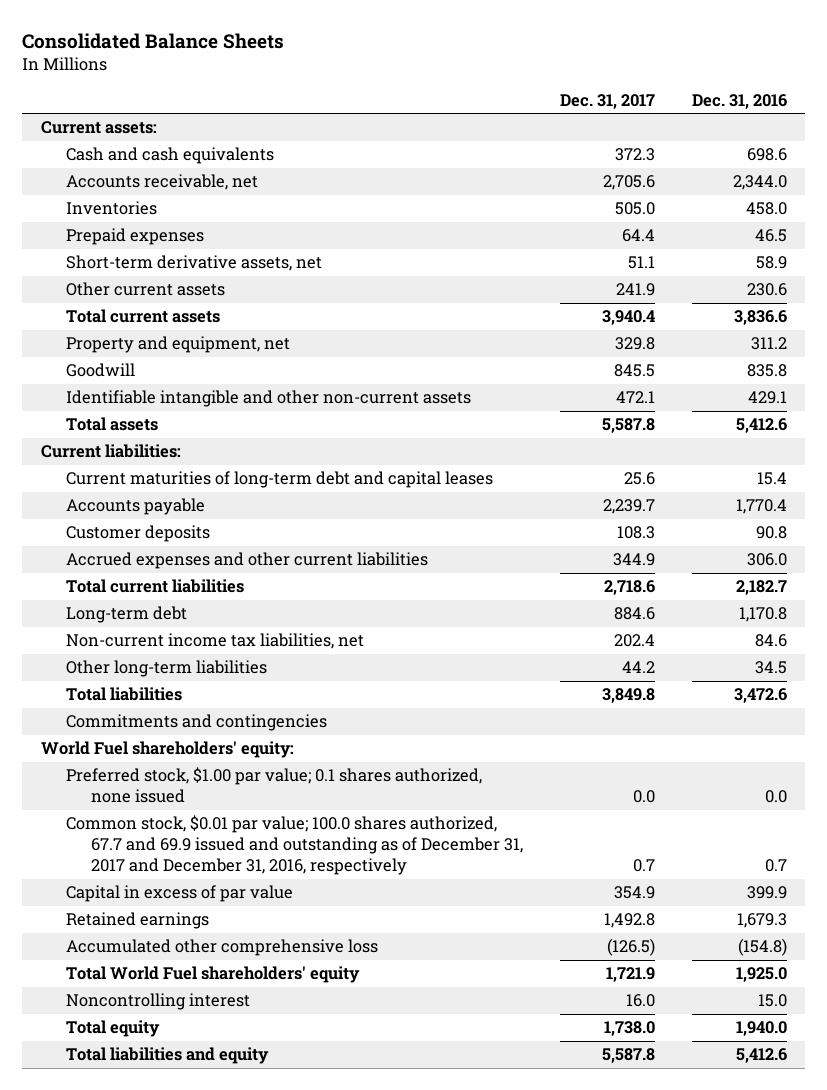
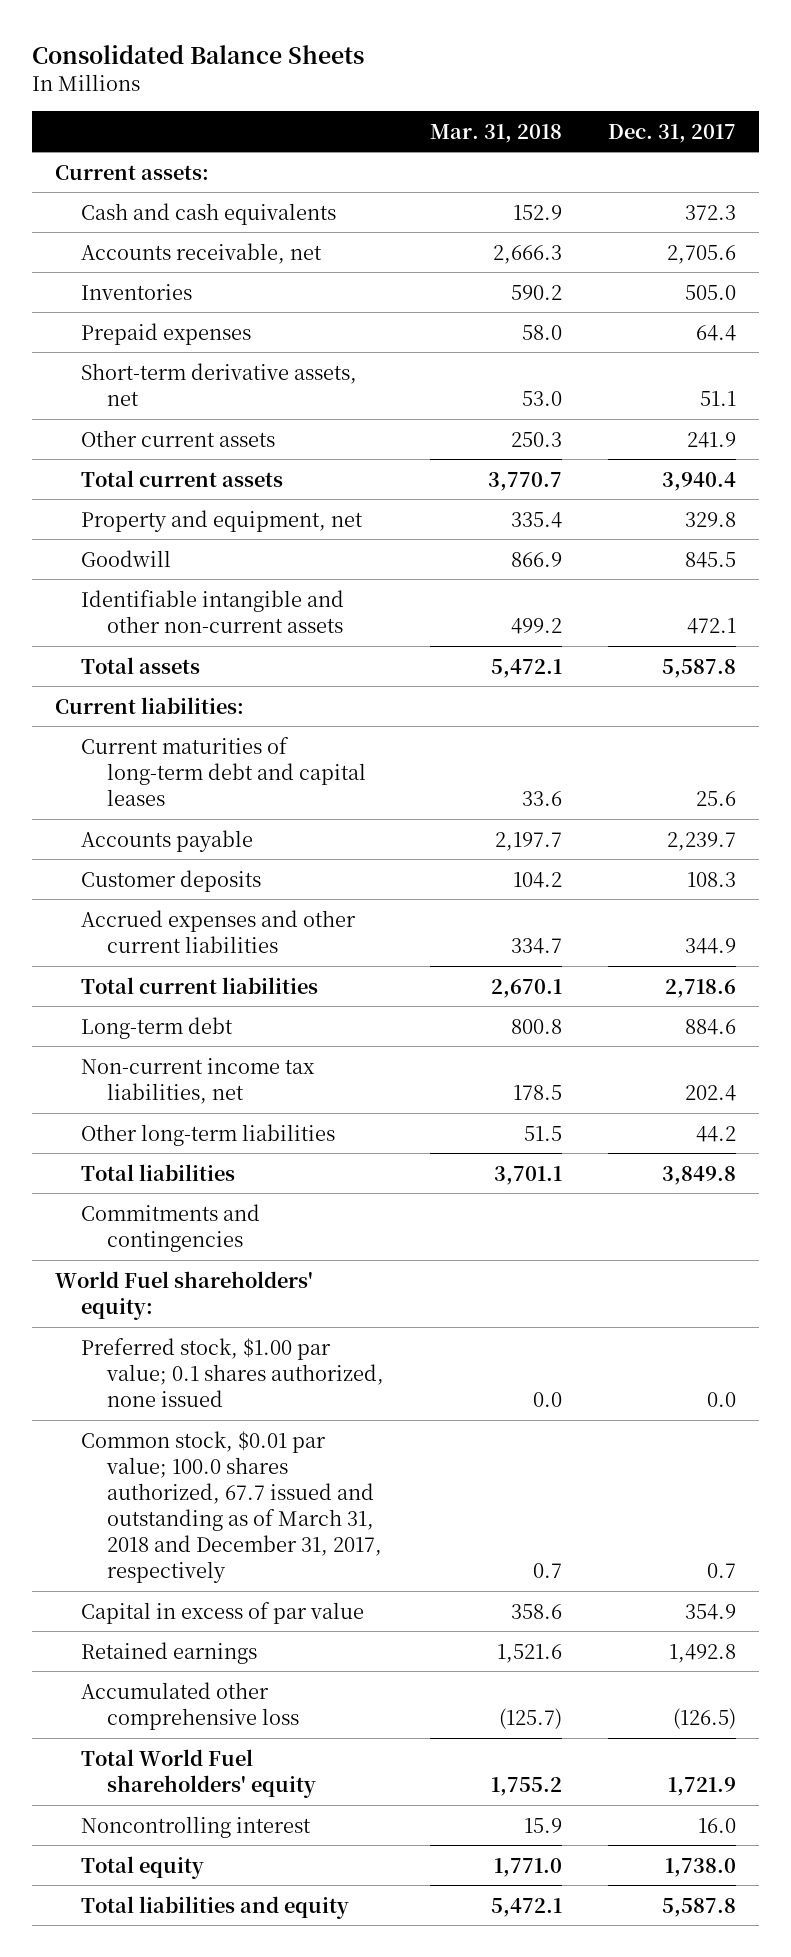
- | Dec. 31, 2017 | Dec. 31, 2016
+ | Mar. 31, 2018 | Dec. 31, 2017
- Common stock, $0.01 par value; 100.0 shares authorized, 67.7 and 69.9 issued and outstanding as of December 31, 2017 and December 31, 2016, respectively | 0.7 | 0.7
+ Common stock, $0.01 par value; 100.0 shares authorized, 67.7 issued and outstanding as of March 31, 2018 and December 31, 2017, respectively | 0.7 | 0.7

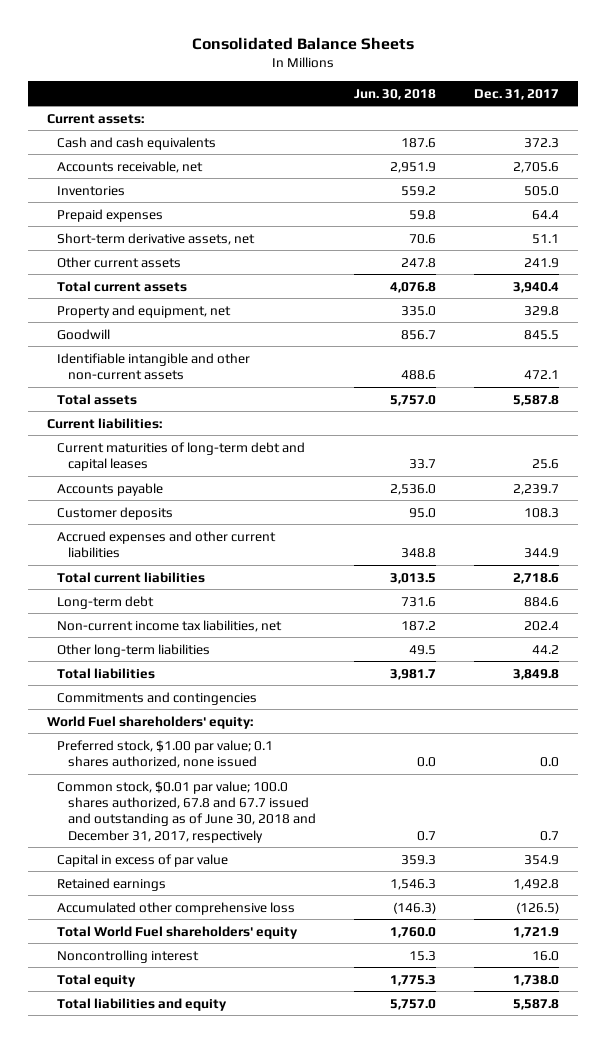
- | Mar. 31, 2018 | Dec. 31, 2017
+ | Jun. 30, 2018 | Dec. 31, 2017
- Common stock, $0.01 par value; 100.0 shares authorized, 67.7 issued and outstanding as of March 31, 2018 and December 31, 2017, respectively | 0.7 | 0.7
+ Common stock, $0.01 par value; 100.0 shares authorized, 67.8 and 67.7 issued and outstanding as of June 30, 2018 and December 31, 2017, respectively | 0.7 | 0.7

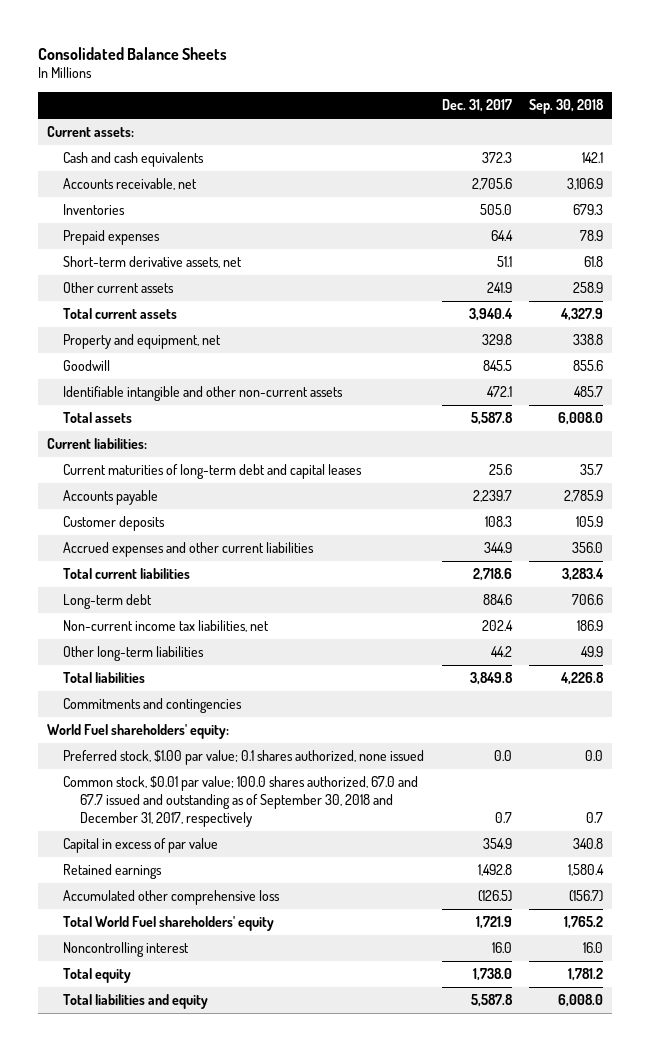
- | Jun. 30, 2018 | Dec. 31, 2017
+ | Dec. 31, 2017 | Sep. 30, 2018
- Common stock, $0.01 par value; 100.0 shares authorized, 67.8 and 67.7 issued and outstanding as of June 30, 2018 and December 31, 2017, respectively | 0.7 | 0.7
+ Common stock, $0.01 par value; 100.0 shares authorized, 67.0 and 67.7 issued and outstanding as of September 30, 2018 and December 31, 2017, respectively | 0.7 | 0.7

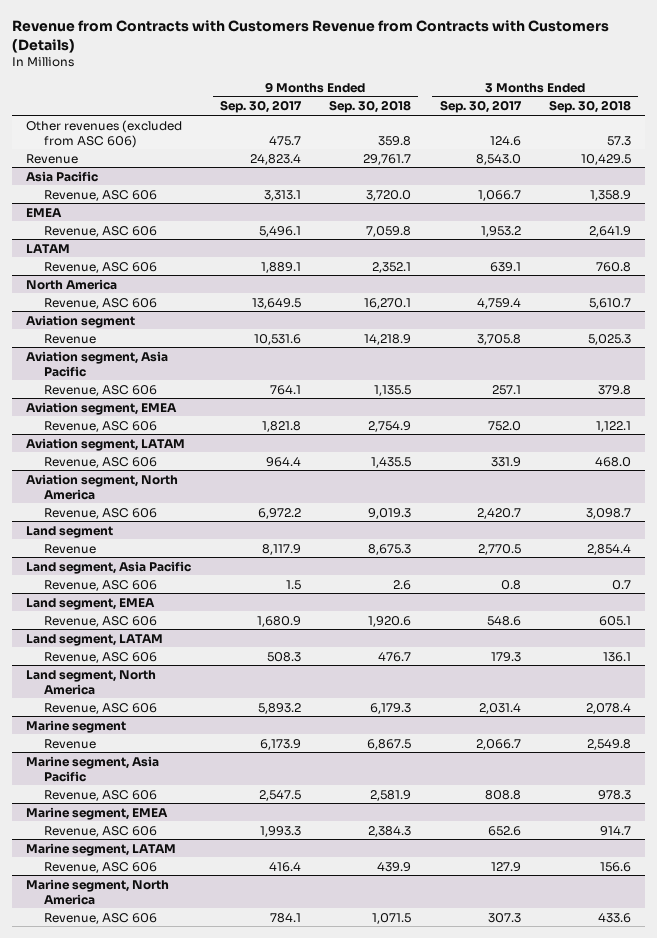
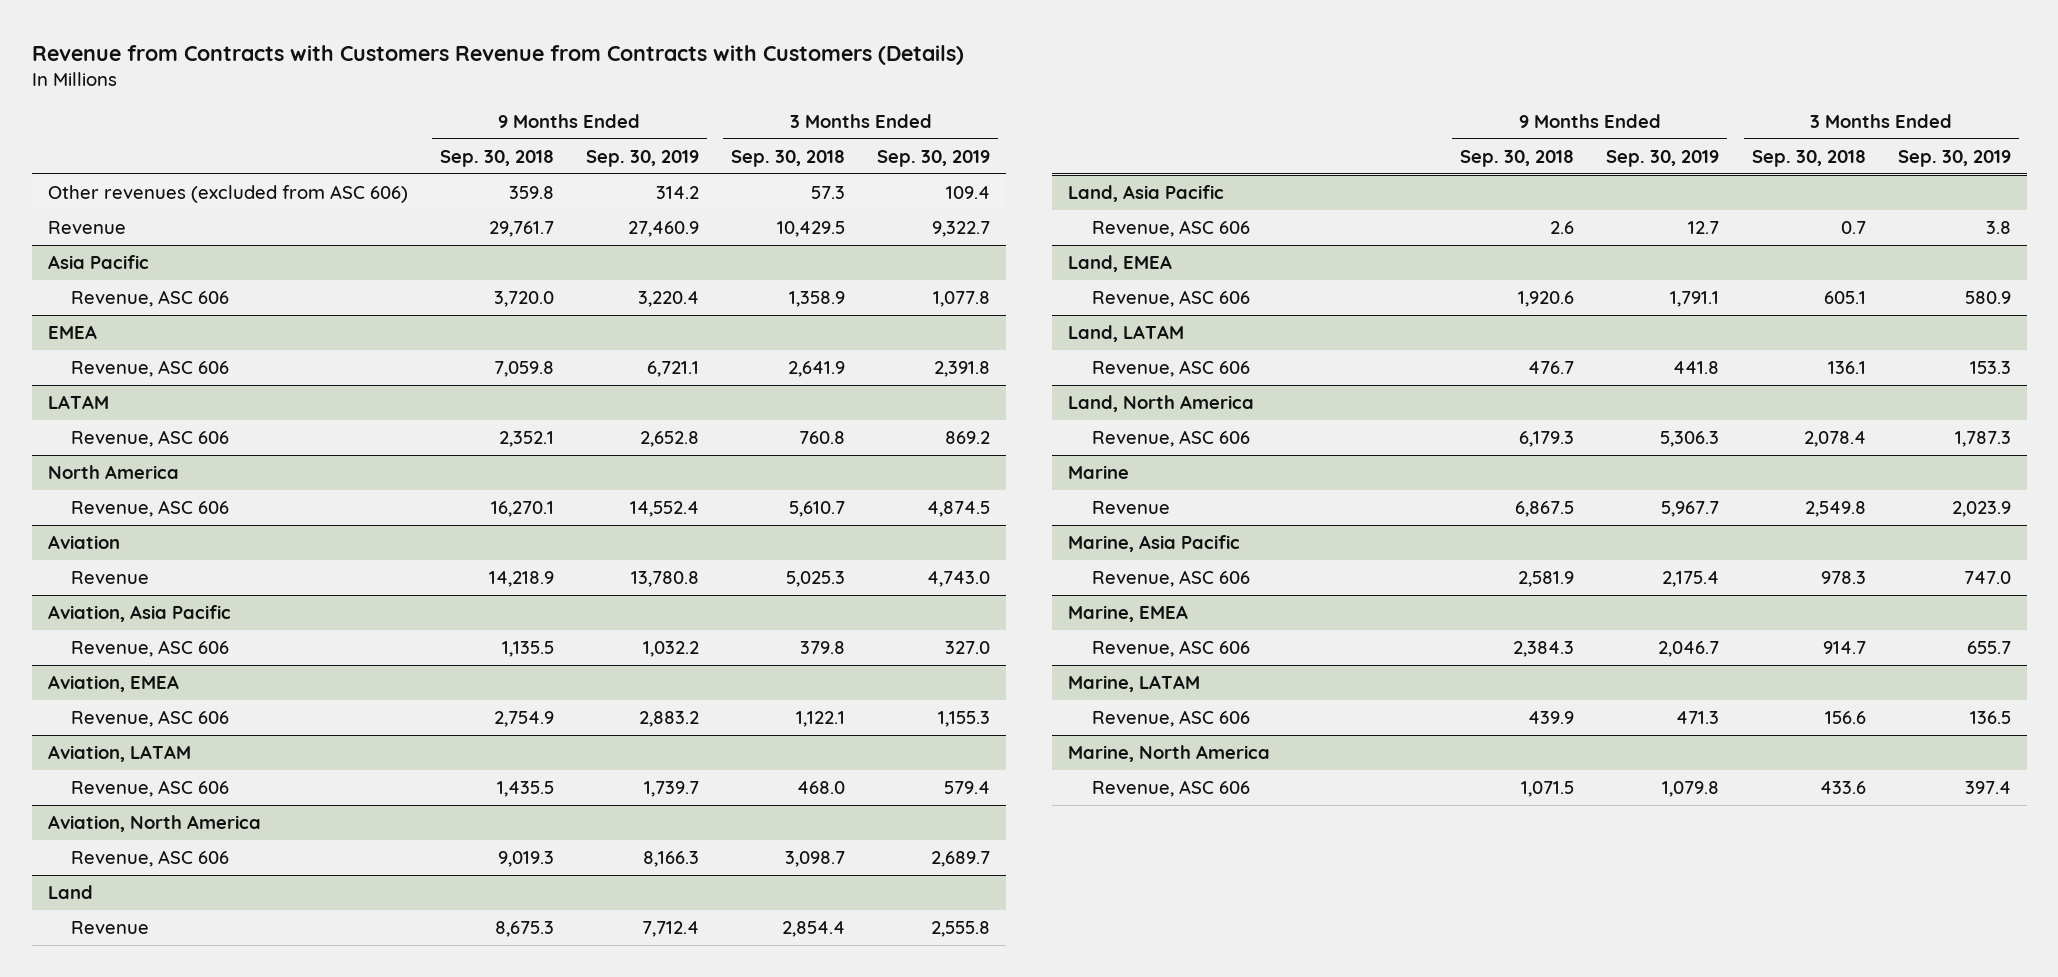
- | 9 Months Ended Sep. 30, 2017 | 9 Months Ended Sep. 30, 2018 | 3 Months Ended Sep. 30, 2017 | 3 Months Ended Sep. 30, 2018
+ | 9 Months Ended Sep. 30, 2018 | 9 Months Ended Sep. 30, 2019 | 3 Months Ended Sep. 30, 2018 | 3 Months Ended Sep. 30, 2019
- Aviation segment
+ Aviation
- Aviation segment, Asia Pacific
+ Aviation, Asia Pacific
- Aviation segment, EMEA
+ Aviation, EMEA
- Aviation segment, LATAM
+ Aviation, LATAM
- Aviation segment, North America
+ Aviation, North America
- Land segment
+ Land
- Land segment, Asia Pacific
+ Land, Asia Pacific
- Land segment, EMEA
+ Land, EMEA
- Land segment, LATAM
+ Land, LATAM
- Land segment, North America
+ Land, North America
- Marine segment
+ Marine
- Marine segment, Asia Pacific
+ Marine, Asia Pacific
- Marine segment, EMEA
+ Marine, EMEA
- Marine segment, LATAM
+ Marine, LATAM
- Marine segment, North America
+ Marine, North America

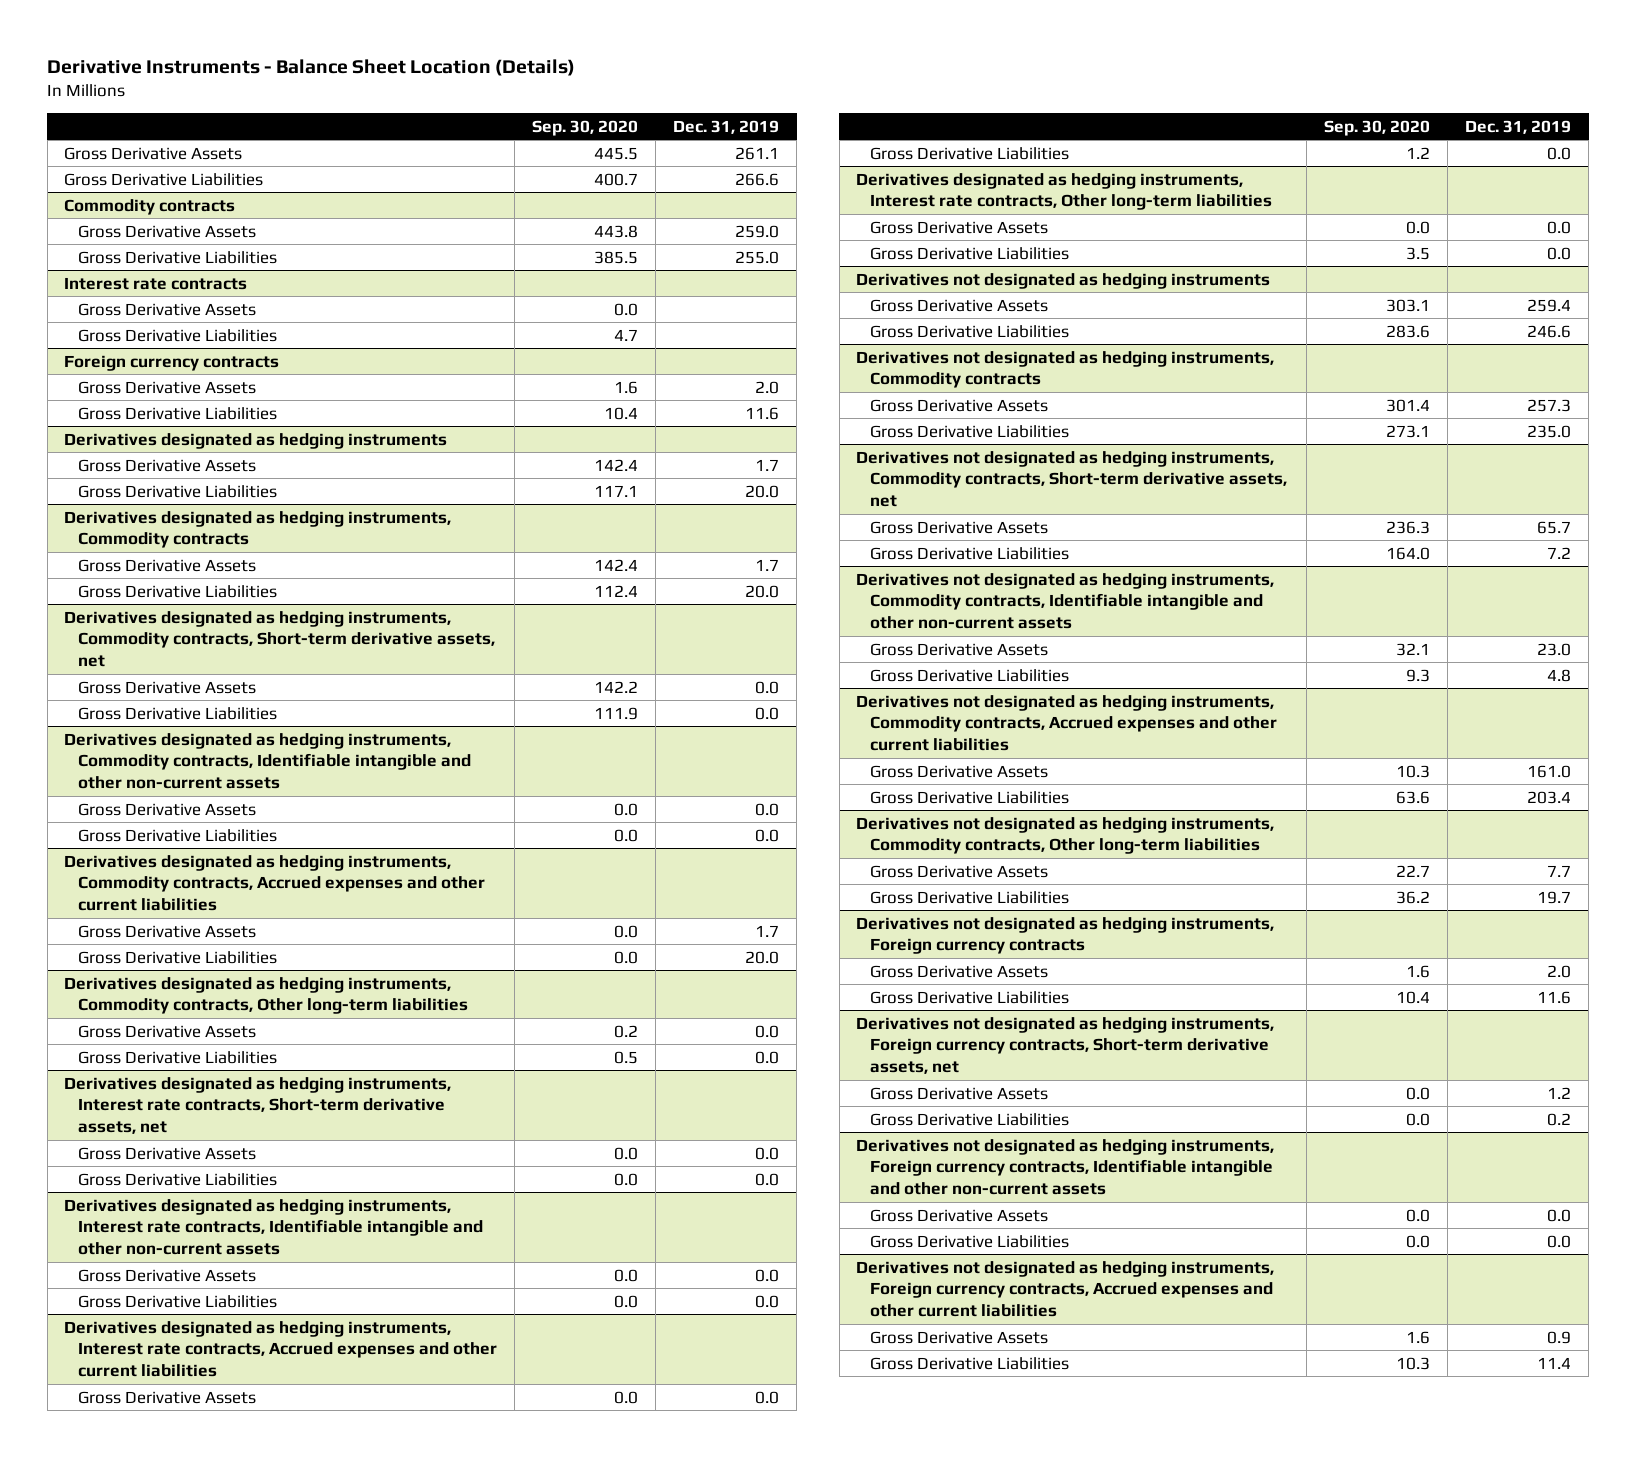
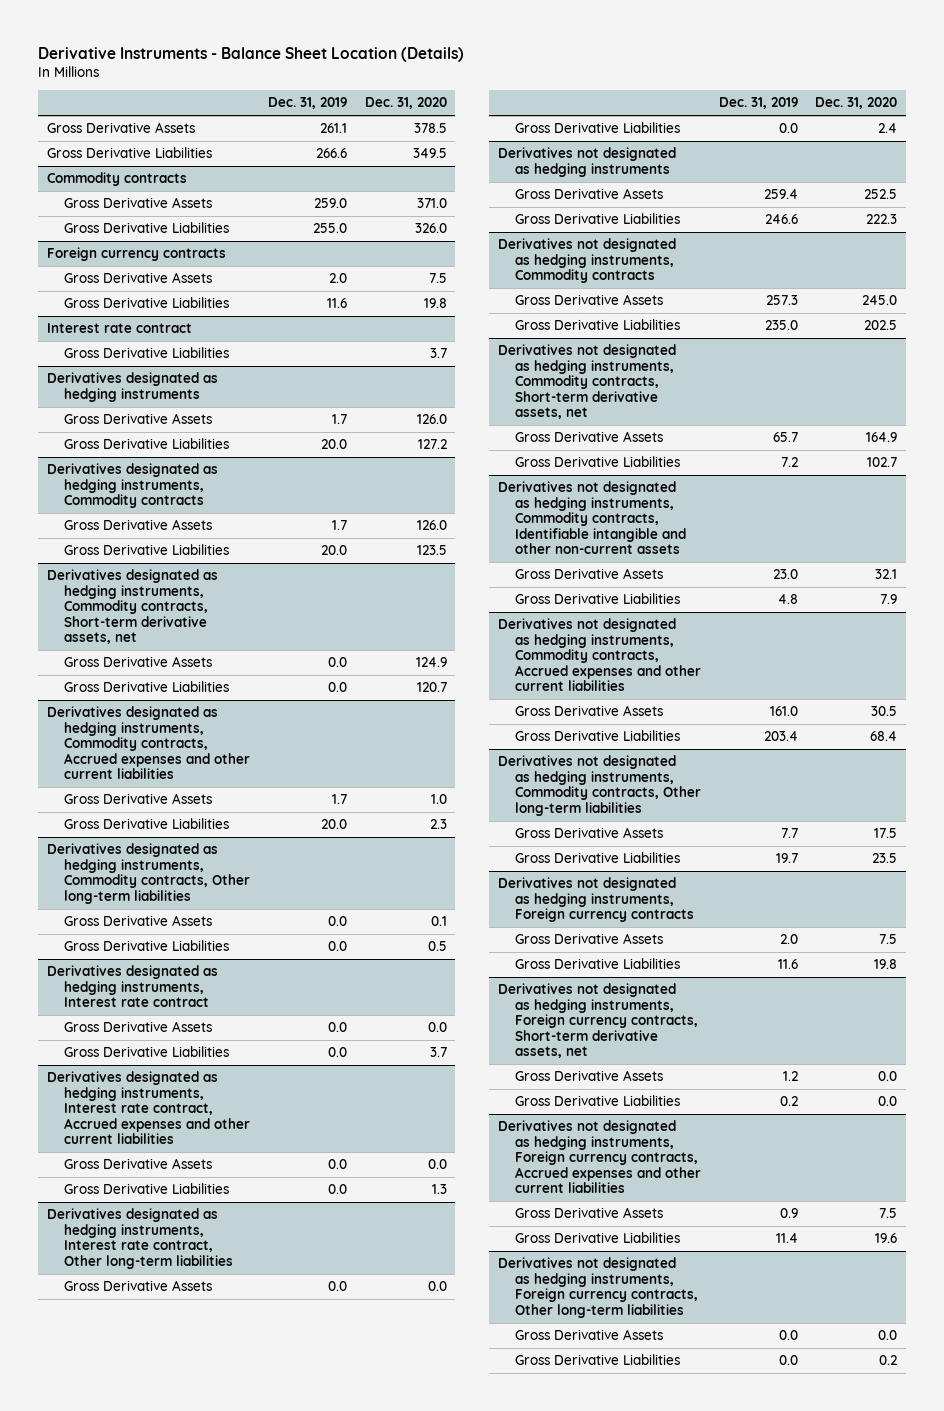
- | Sep. 30, 2020 | Dec. 31, 2019
+ | Dec. 31, 2019 | Dec. 31, 2020
- Interest rate contracts
- Gross Derivative Assets | 0.0 |
- Gross Derivative Liabilities | 4.7 |
+ Interest rate contract
+ Gross Derivative Liabilities | | 3.7
- Derivatives designated as hedging instruments, Commodity contracts, Identifiable intangible and other non-current assets
- Gross Derivative Assets | 0.0 | 0.0
- Gross Derivative Liabilities | 0.0 | 0.0
- Derivatives designated as hedging instruments, Interest rate contracts, Short-term derivative assets, net
- Gross Derivative Assets | 0.0 | 0.0
- Gross Derivative Liabilities | 0.0 | 0.0
- Derivatives designated as hedging instruments, Interest rate contracts, Identifiable intangible and other non-current assets
+ Derivatives designated as hedging instruments, Interest rate contract
- Derivatives designated as hedging instruments, Interest rate contracts, Accrued expenses and other current liabilities
+ Derivatives designated as hedging instruments, Interest rate contract, Accrued expenses and other current liabilities
- Derivatives designated as hedging instruments, Interest rate contracts, Other long-term liabilities
+ Derivatives designated as hedging instruments, Interest rate contract, Other long-term liabilities
- Derivatives not designated as hedging instruments, Foreign currency contracts, Identifiable intangible and other non-current assets
- Gross Derivative Assets | 0.0 | 0.0
- Gross Derivative Liabilities | 0.0 | 0.0
+ Derivatives not designated as hedging instruments, Foreign currency contracts, Other long-term liabilities
+ Gross Derivative Assets | 0.0 | 0.0
+ Gross Derivative Liabilities | 0.0 | 0.2

